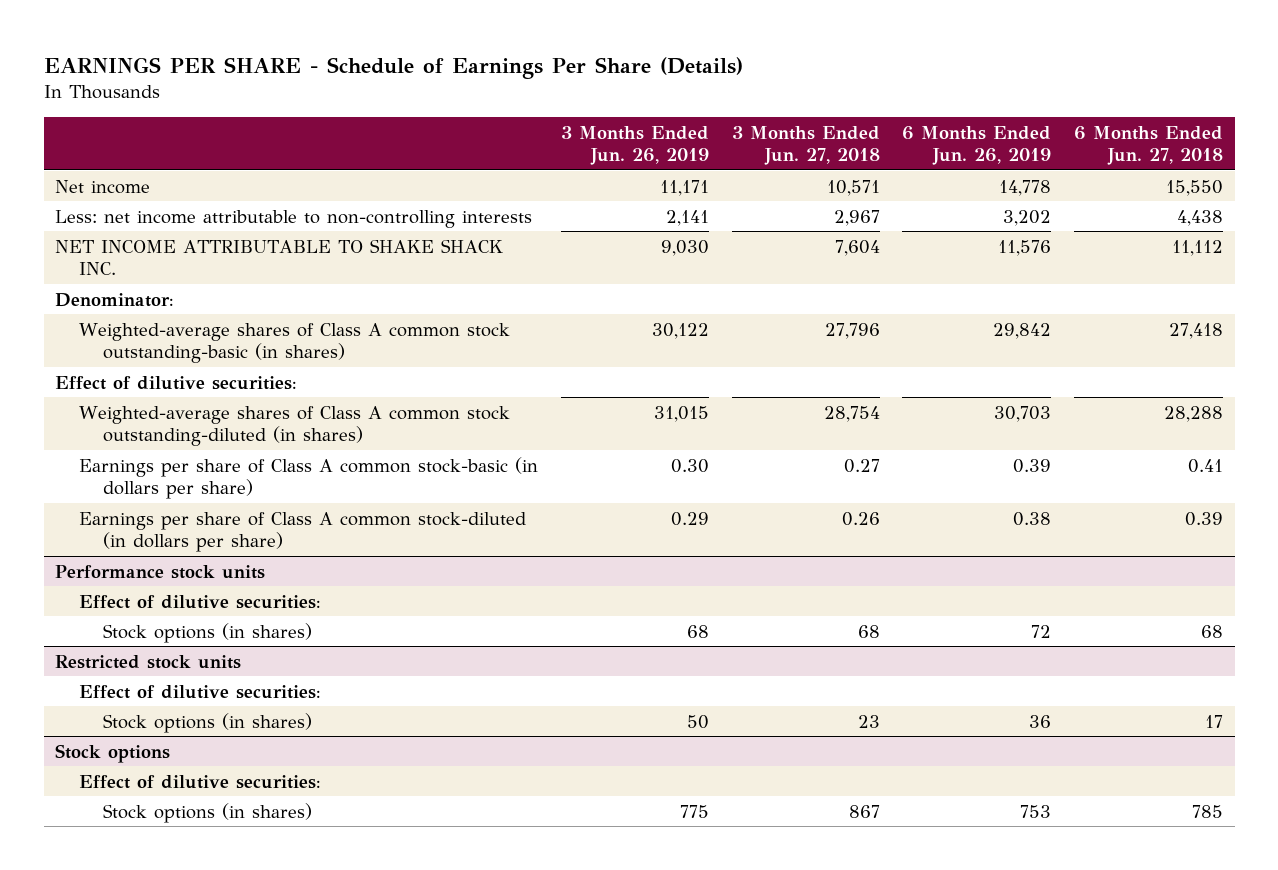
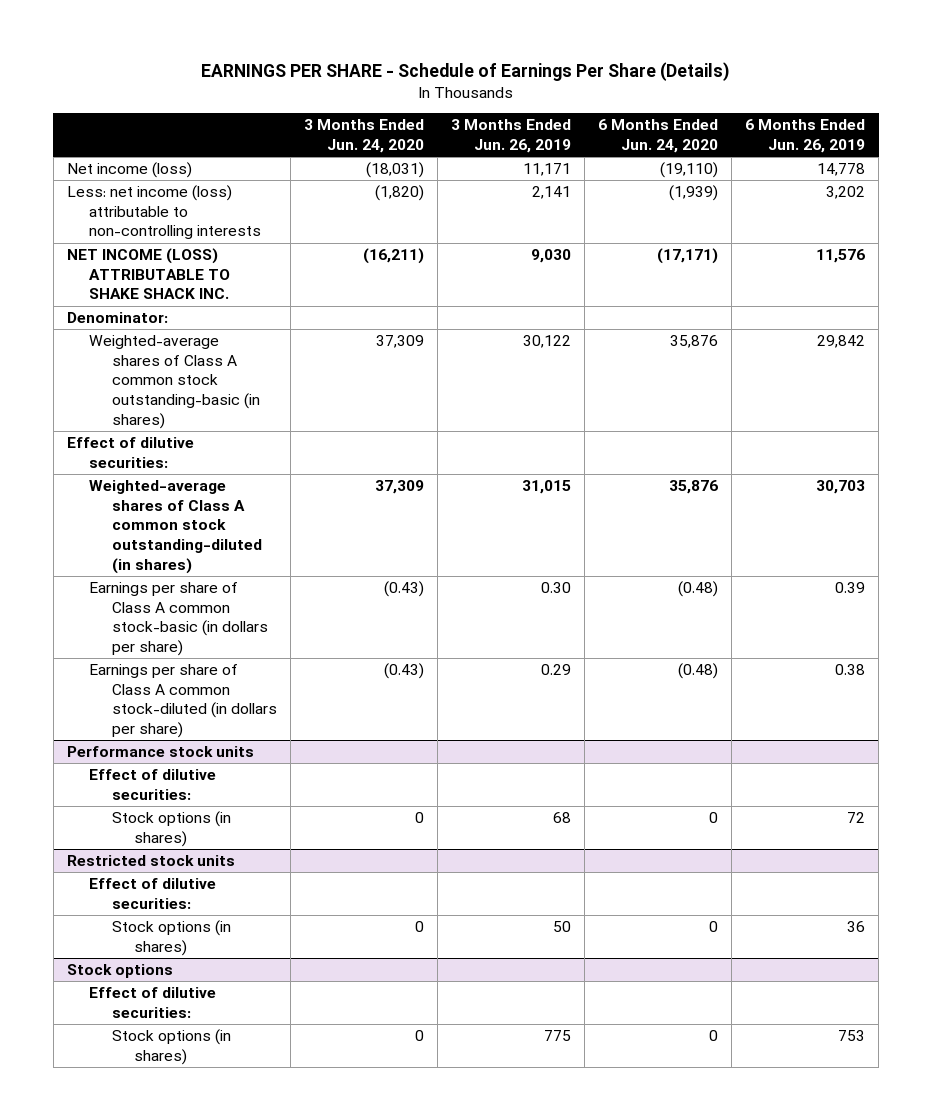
- | 3 Months Ended Jun. 26, 2019 | 3 Months Ended Jun. 27, 2018 | 6 Months Ended Jun. 26, 2019 | 6 Months Ended Jun. 27, 2018
+ | 3 Months Ended Jun. 24, 2020 | 3 Months Ended Jun. 26, 2019 | 6 Months Ended Jun. 24, 2020 | 6 Months Ended Jun. 26, 2019
- Net income | 11,171 | 10,571 | 14,778 | 15,550
- Less: net income attributable to non-controlling interests | 2,141 | 2,967 | 3,202 | 4,438
- NET INCOME ATTRIBUTABLE TO SHAKE SHACK INC. | 9,030 | 7,604 | 11,576 | 11,112
+ Net income (loss) | (18,031) | 11,171 | (19,110) | 14,778
+ Less: net income (loss) attributable to non-controlling interests | (1,820) | 2,141 | (1,939) | 3,202
+ NET INCOME (LOSS) ATTRIBUTABLE TO SHAKE SHACK INC. | (16,211) | 9,030 | (17,171) | 11,576

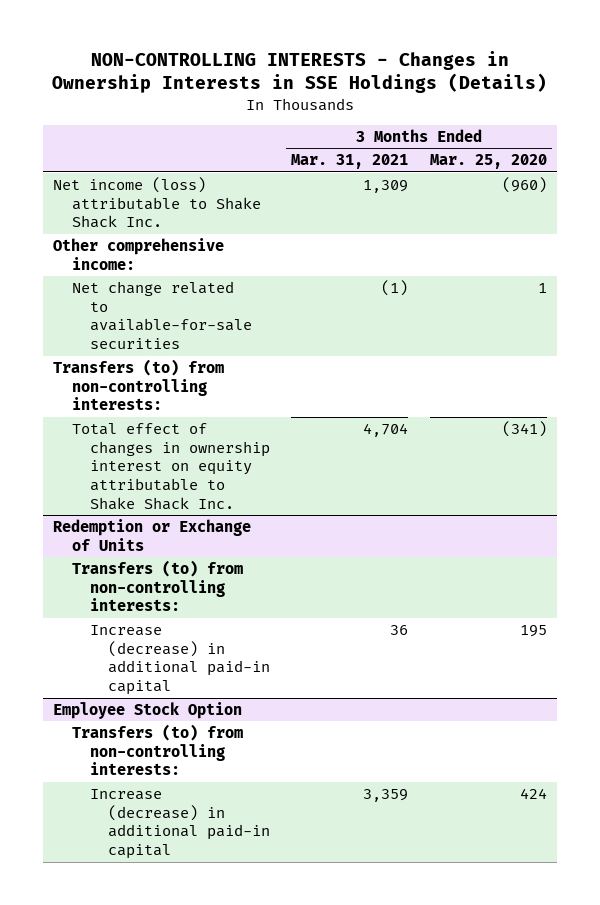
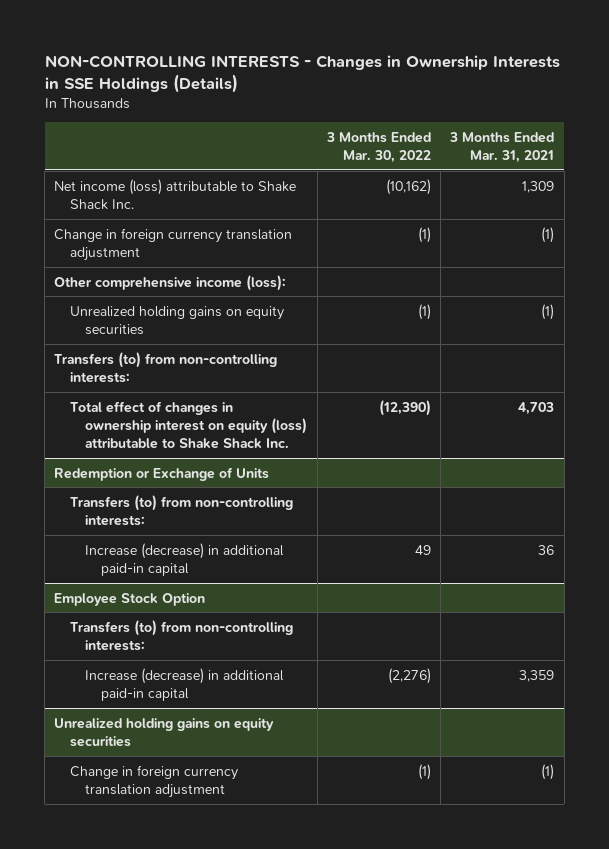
- | 3 Months Ended Mar. 31, 2021 | 3 Months Ended Mar. 25, 2020
+ | 3 Months Ended Mar. 30, 2022 | 3 Months Ended Mar. 31, 2021
- Other comprehensive income:
- Net change related to available-for-sale securities | (1) | 1
+ Change in foreign currency translation adjustment | (1) | (1)
+ Other comprehensive income (loss):
+ Unrealized holding gains on equity securities | (1) | (1)
- Total effect of changes in ownership interest on equity attributable to Shake Shack Inc. | 4,704 | (341)
+ Total effect of changes in ownership interest on equity (loss) attributable to Shake Shack Inc. | (12,390) | 4,703
+ Unrealized holding gains on equity securities
+ Change in foreign currency translation adjustment | (1) | (1)

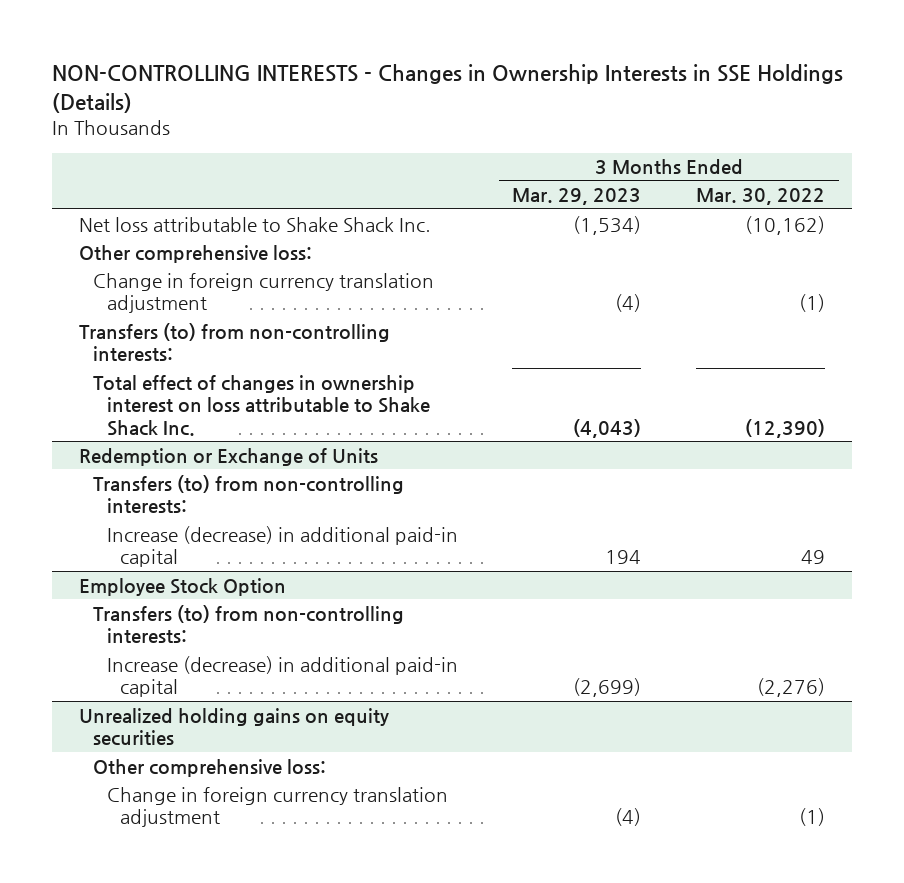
- | 3 Months Ended Mar. 30, 2022 | 3 Months Ended Mar. 31, 2021
+ | 3 Months Ended Mar. 29, 2023 | 3 Months Ended Mar. 30, 2022
- Net income (loss) attributable to Shake Shack Inc. | (10,162) | 1,309
+ Net loss attributable to Shake Shack Inc. | (1,534) | (10,162)
+ Other comprehensive loss:
- Other comprehensive income (loss):
- Unrealized holding gains on equity securities | (1) | (1)
- Total effect of changes in ownership interest on equity (loss) attributable to Shake Shack Inc. | (12,390) | 4,703
+ Total effect of changes in ownership interest on loss attributable to Shake Shack Inc. | (4,043) | (12,390)
@ Unrealized holding gains on equity securities
+ Other comprehensive loss:

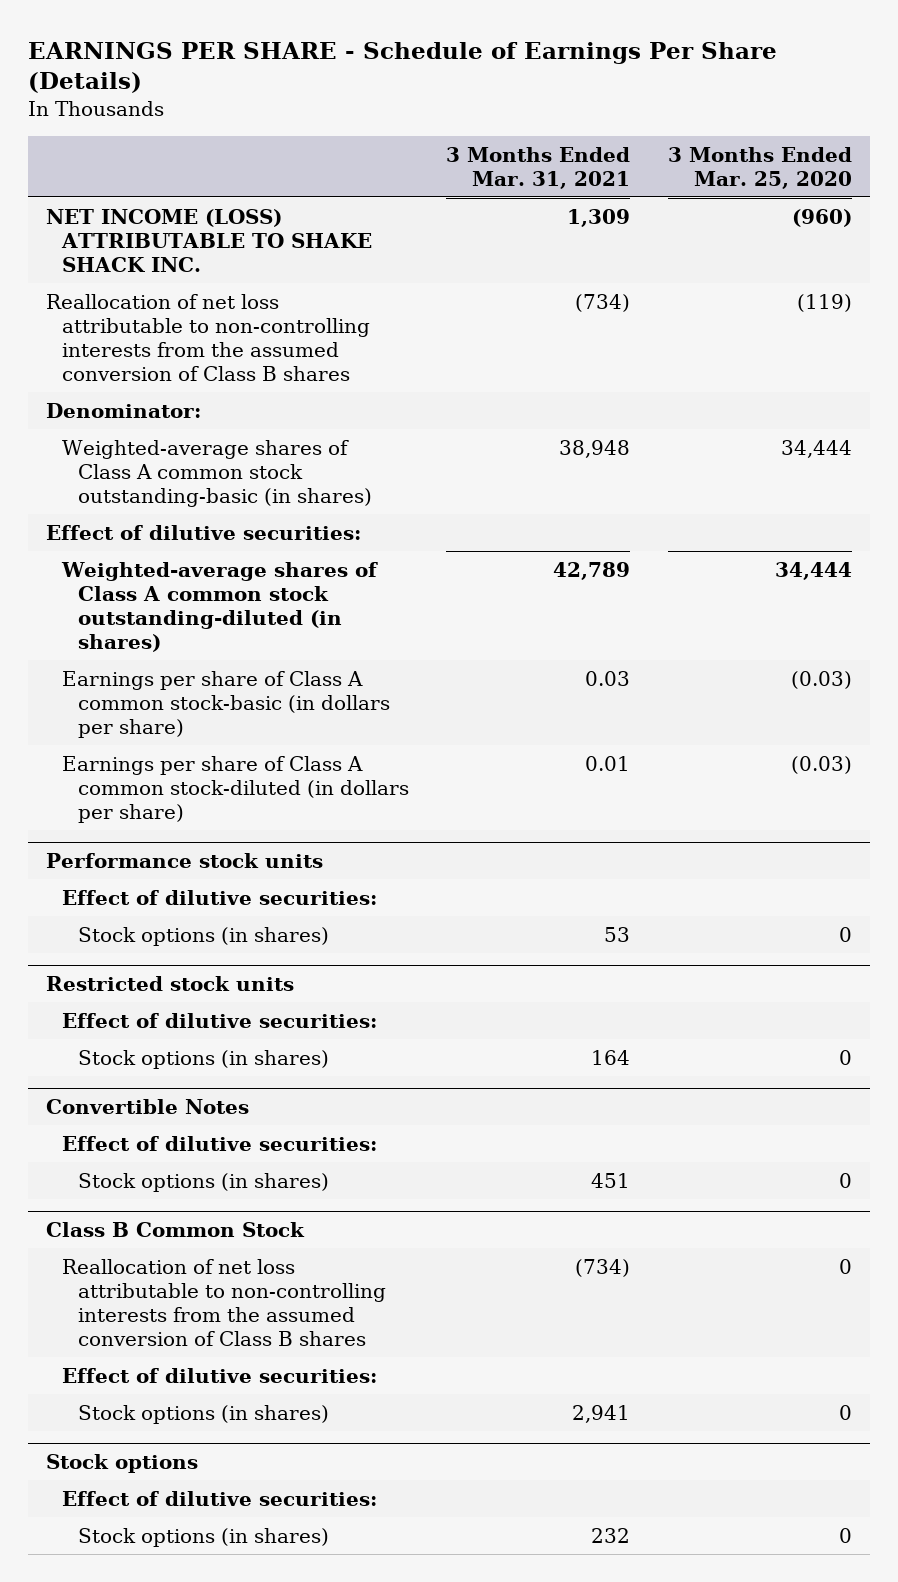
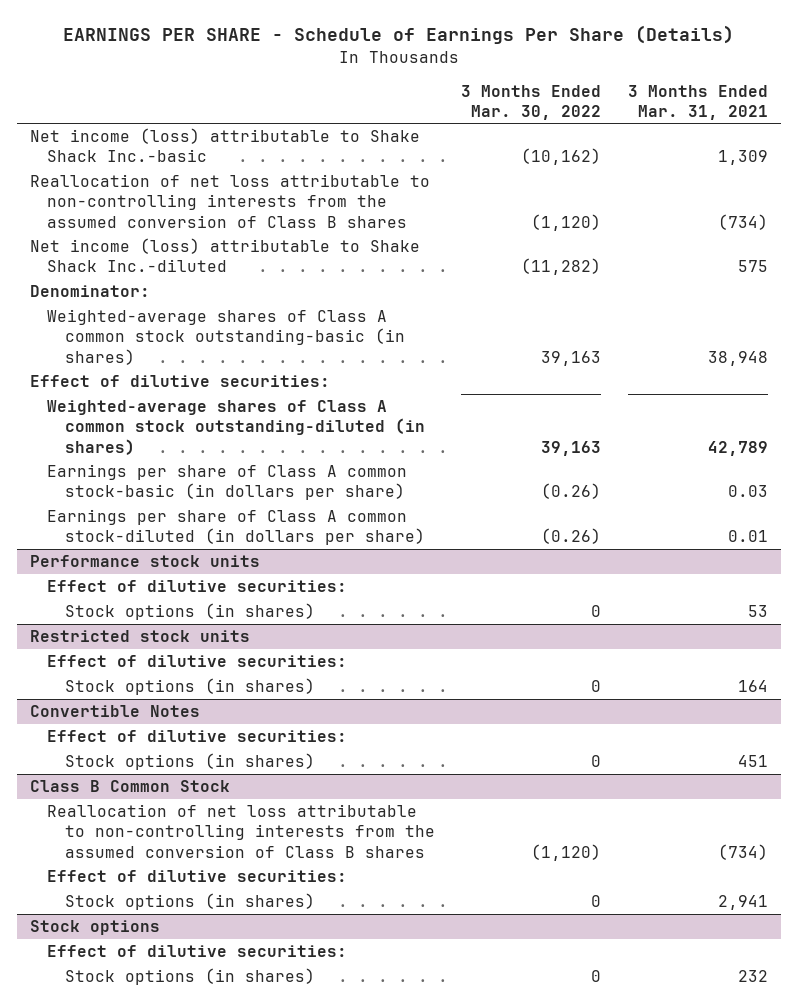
- | 3 Months Ended Mar. 31, 2021 | 3 Months Ended Mar. 25, 2020
+ | 3 Months Ended Mar. 30, 2022 | 3 Months Ended Mar. 31, 2021
- NET INCOME (LOSS) ATTRIBUTABLE TO SHAKE SHACK INC. | 1,309 | (960)
+ Net income (loss) attributable to Shake Shack Inc.-basic | (10,162) | 1,309
+ Net income (loss) attributable to Shake Shack Inc.-diluted | (11,282) | 575

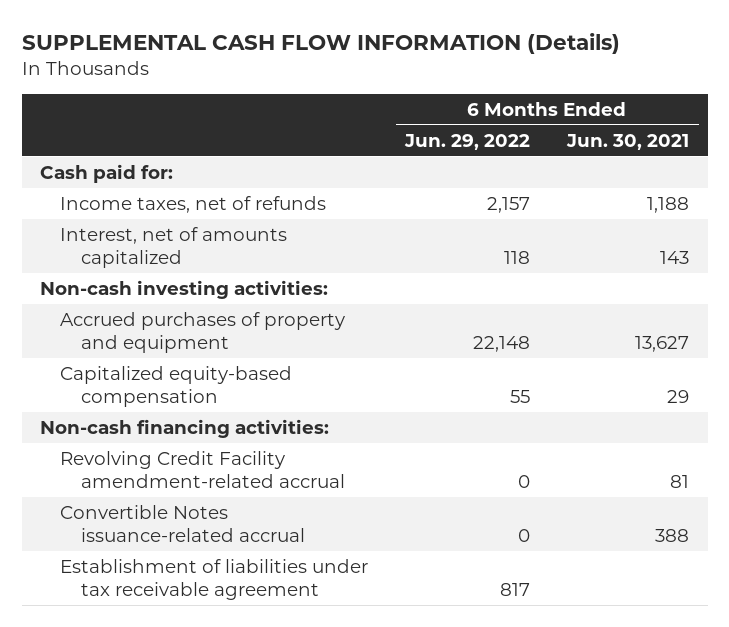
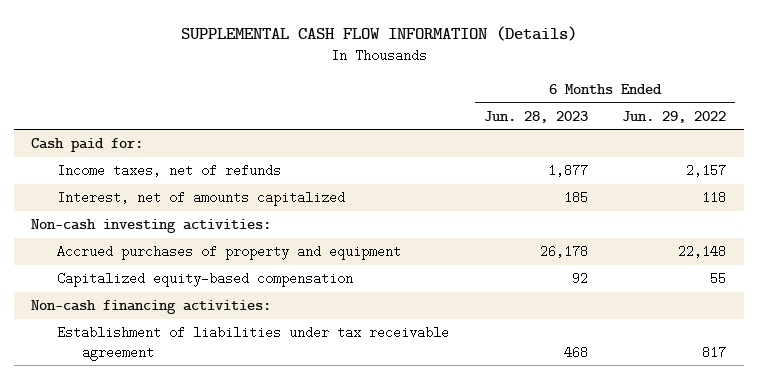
- | 6 Months Ended Jun. 29, 2022 | 6 Months Ended Jun. 30, 2021
+ | 6 Months Ended Jun. 28, 2023 | 6 Months Ended Jun. 29, 2022
- Revolving Credit Facility amendment-related accrual | 0 | 81
- Convertible Notes issuance-related accrual | 0 | 388

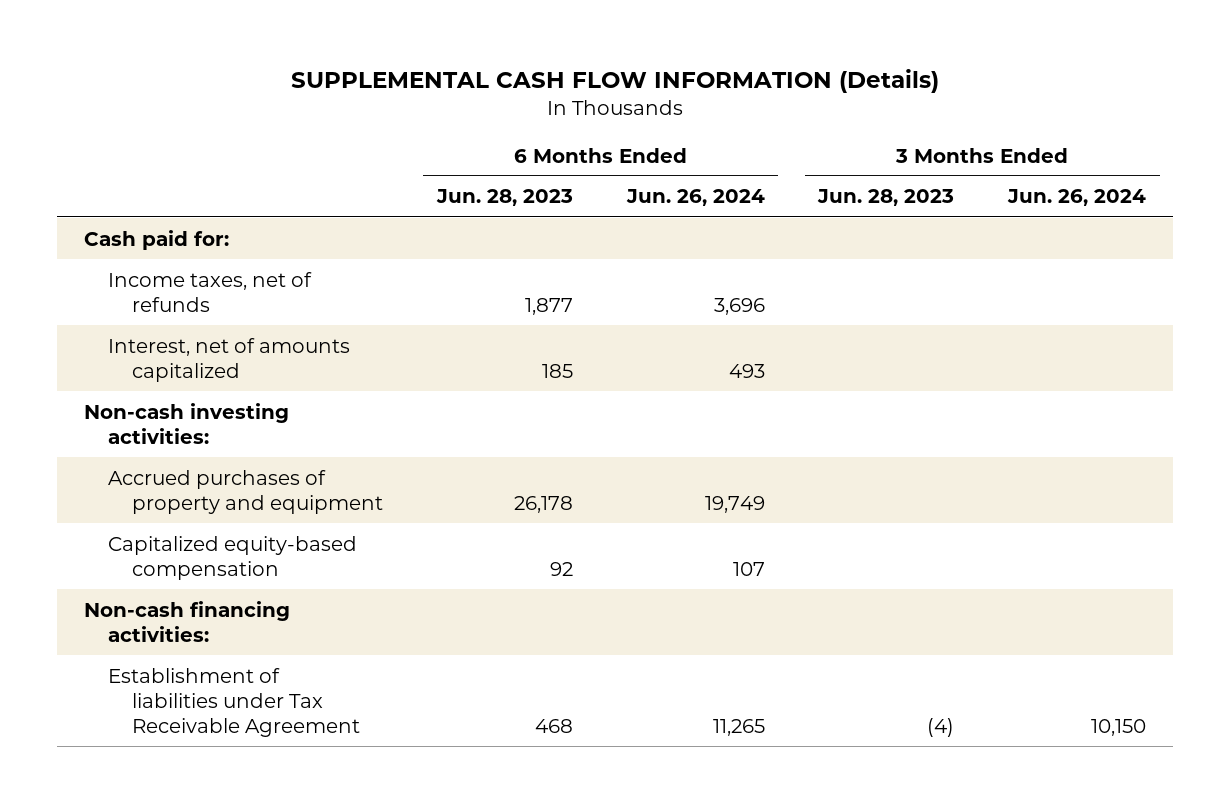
- | 6 Months Ended Jun. 28, 2023 | 6 Months Ended Jun. 29, 2022
+ | 6 Months Ended Jun. 28, 2023 | 6 Months Ended Jun. 26, 2024 | 3 Months Ended Jun. 28, 2023 | 3 Months Ended Jun. 26, 2024
- Establishment of liabilities under tax receivable agreement | 468 | 817
+ Establishment of liabilities under Tax Receivable Agreement | 468 | 11,265 | (4) | 10,150

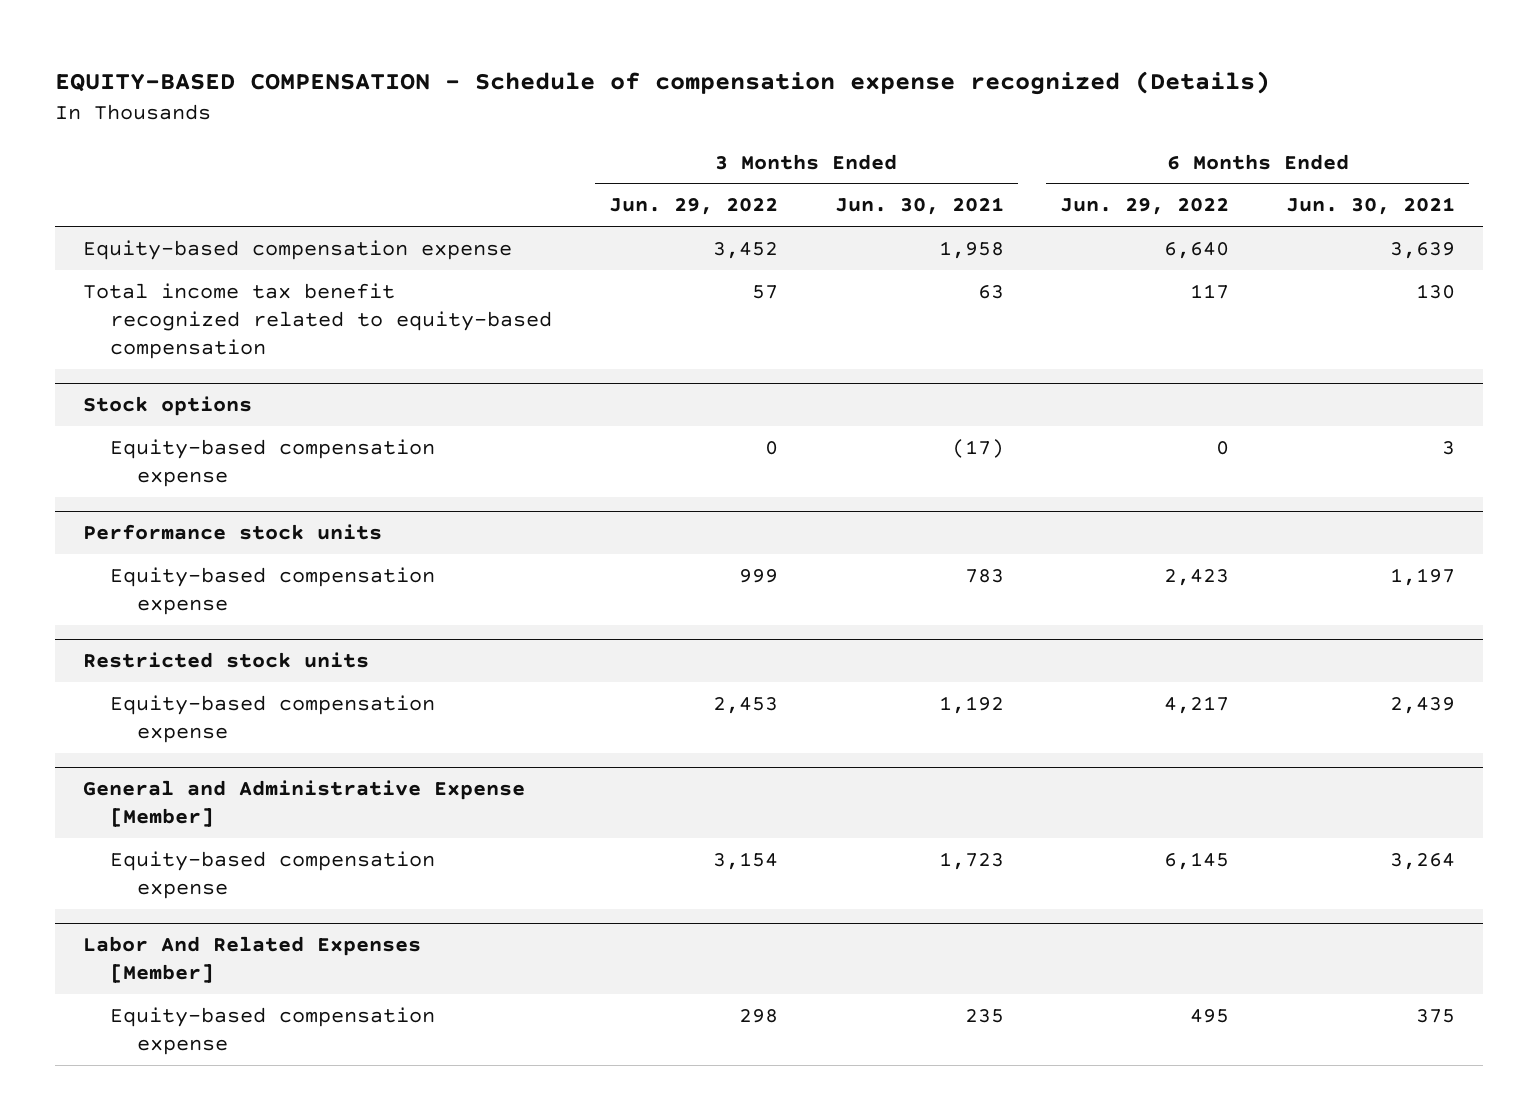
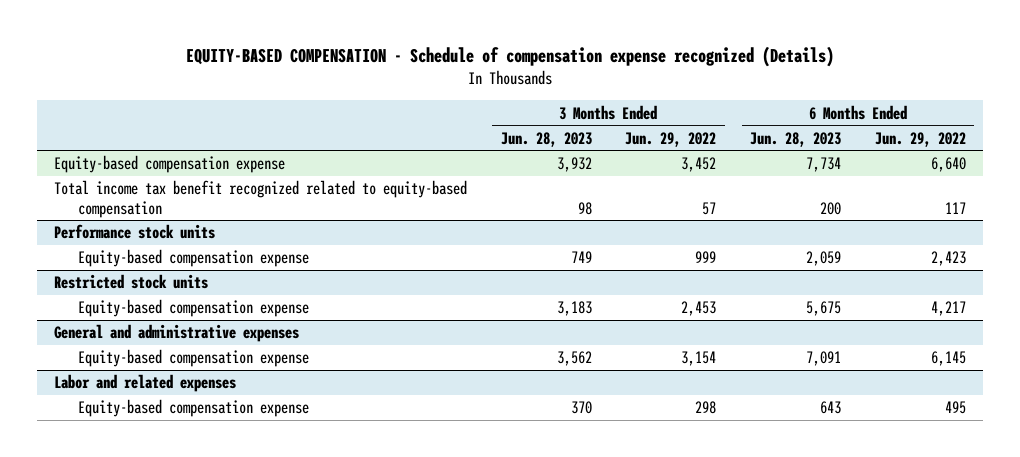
- | 3 Months Ended Jun. 29, 2022 | 3 Months Ended Jun. 30, 2021 | 6 Months Ended Jun. 29, 2022 | 6 Months Ended Jun. 30, 2021
+ | 3 Months Ended Jun. 28, 2023 | 3 Months Ended Jun. 29, 2022 | 6 Months Ended Jun. 28, 2023 | 6 Months Ended Jun. 29, 2022
- Stock options
- Equity-based compensation expense | 0 | (17) | 0 | 3
- General and Administrative Expense [Member]
+ General and administrative expenses
- Labor And Related Expenses [Member]
+ Labor and related expenses

